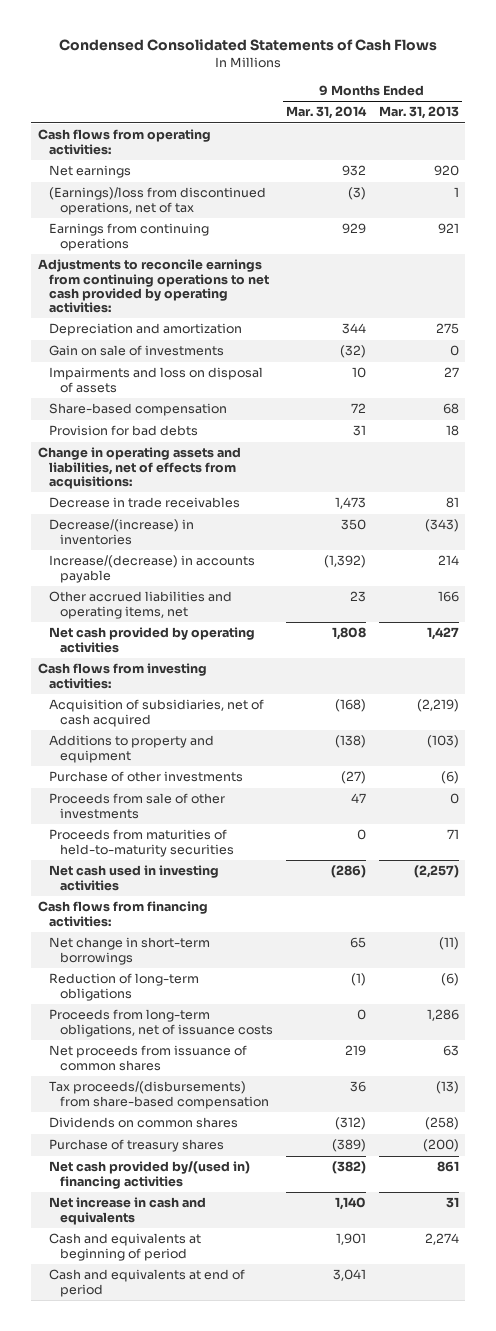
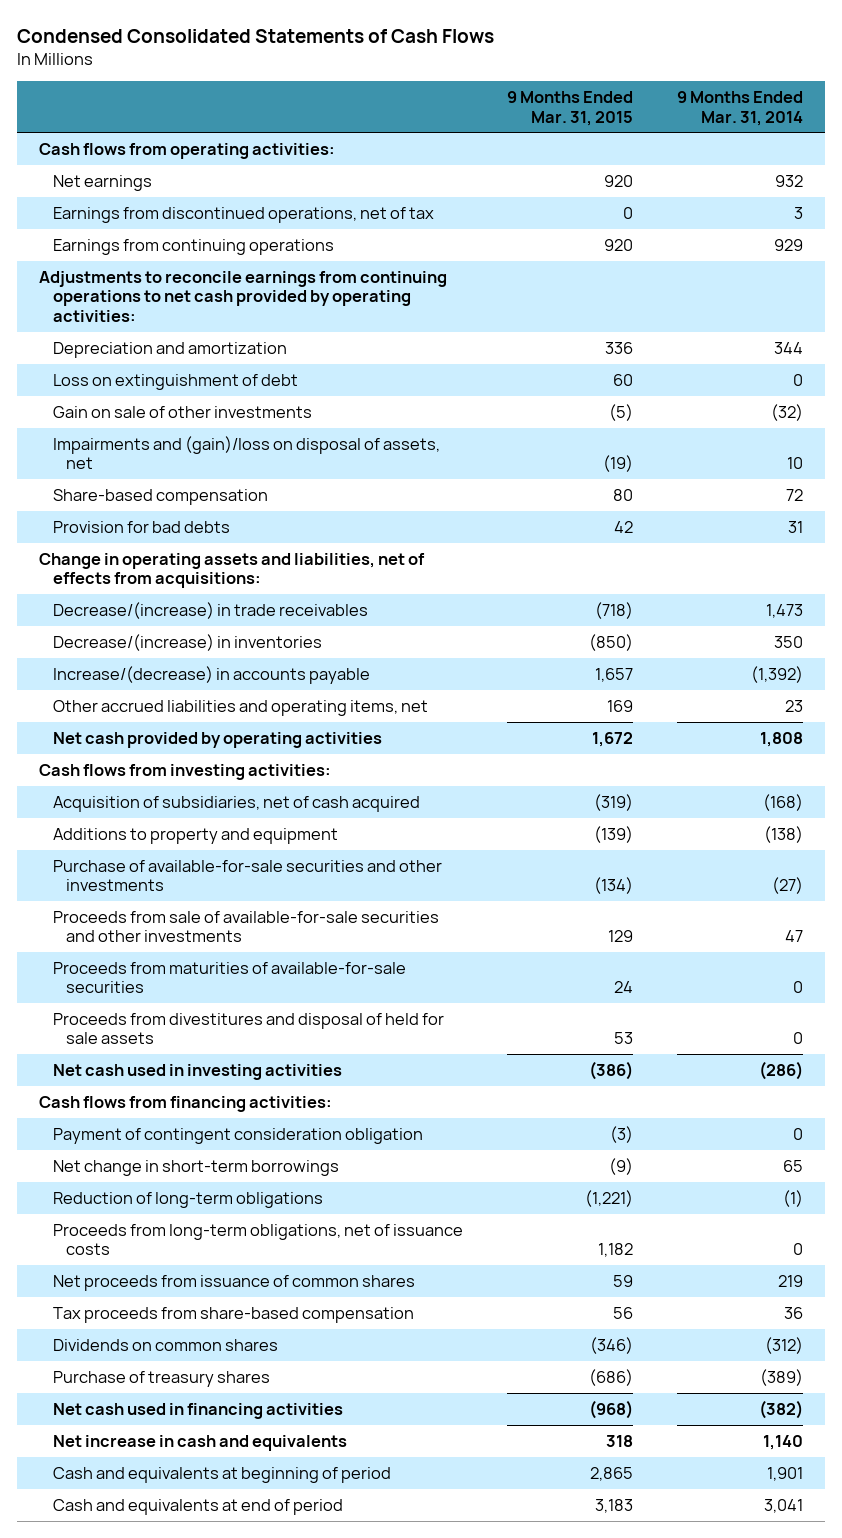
- | 9 Months Ended Mar. 31, 2014 | 9 Months Ended Mar. 31, 2013
+ | 9 Months Ended Mar. 31, 2015 | 9 Months Ended Mar. 31, 2014
- (Earnings)/loss from discontinued operations, net of tax | (3) | 1
+ Earnings from discontinued operations, net of tax | 0 | 3
- Gain on sale of investments | (32) | 0
- Impairments and loss on disposal of assets | 10 | 27
+ Loss on extinguishment of debt | 60 | 0
+ Gain on sale of other investments | (5) | (32)
+ Impairments and (gain)/loss on disposal of assets, net | (19) | 10
- Decrease in trade receivables | 1,473 | 81
+ Decrease/(increase) in trade receivables | (718) | 1,473
- Purchase of other investments | (27) | (6)
- Proceeds from sale of other investments | 47 | 0
- Proceeds from maturities of held-to-maturity securities | 0 | 71
+ Purchase of available-for-sale securities and other investments | (134) | (27)
+ Proceeds from sale of available-for-sale securities and other investments | 129 | 47
+ Proceeds from maturities of available-for-sale securities | 24 | 0
+ Proceeds from divestitures and disposal of held for sale assets | 53 | 0
+ Payment of contingent consideration obligation | (3) | 0
- Tax proceeds/(disbursements) from share-based compensation | 36 | (13)
+ Tax proceeds from share-based compensation | 56 | 36
- Net cash provided by/(used in) financing activities | (382) | 861
+ Net cash used in financing activities | (968) | (382)

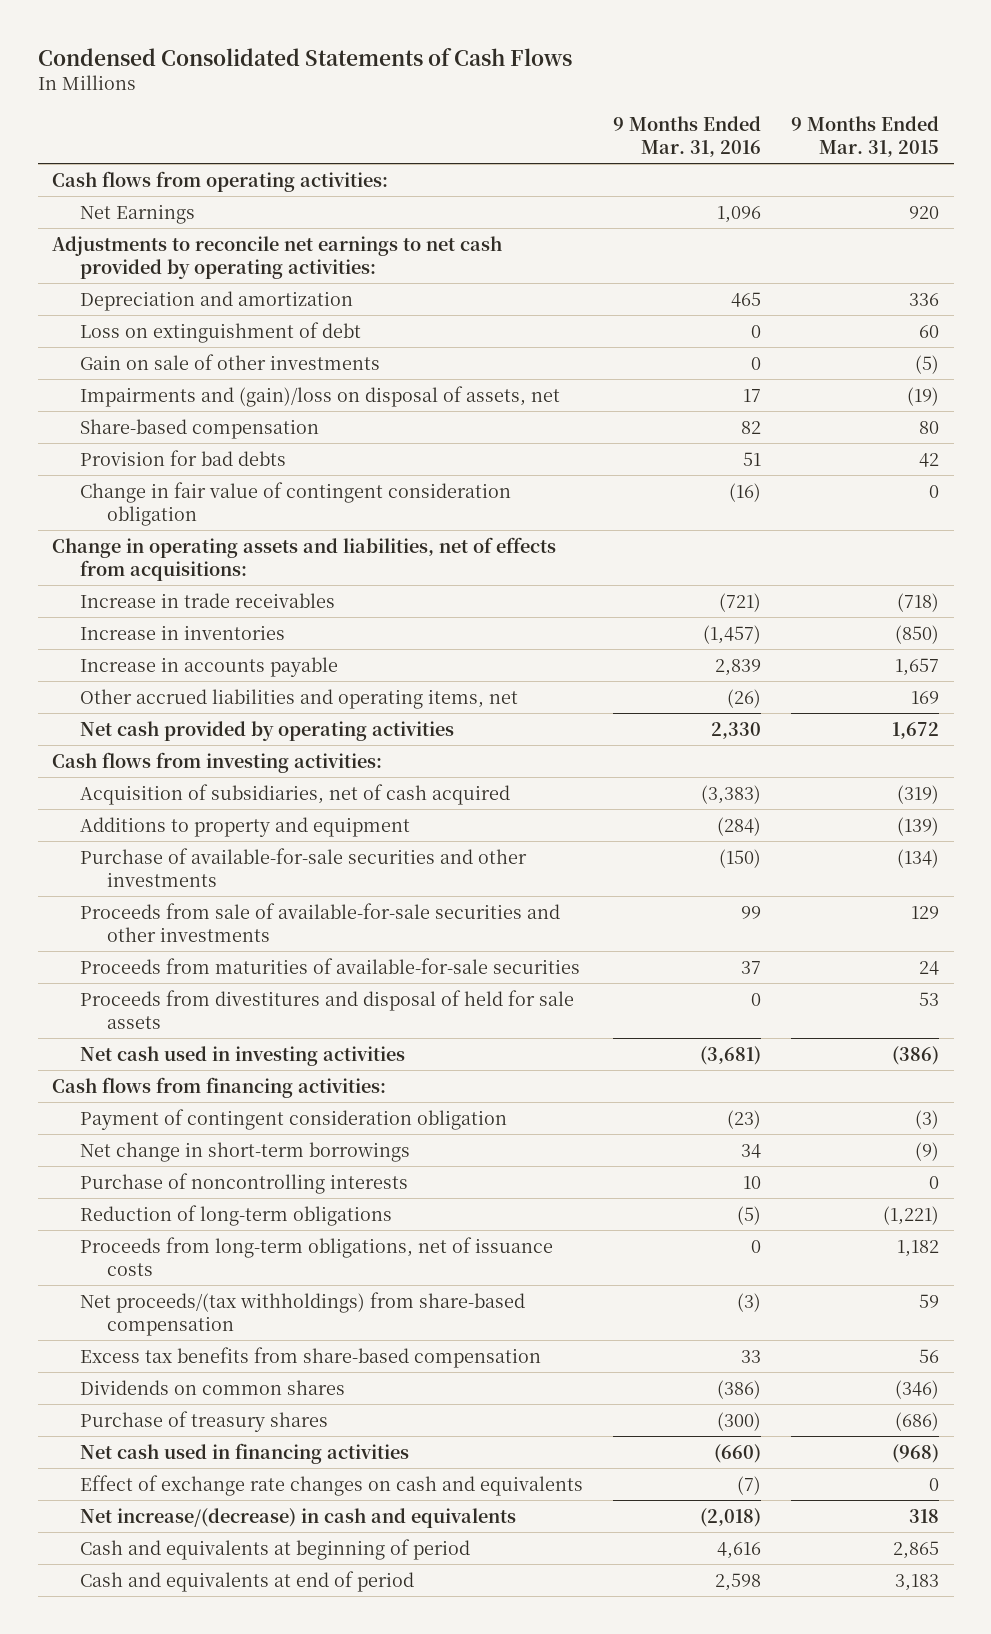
- | 9 Months Ended Mar. 31, 2015 | 9 Months Ended Mar. 31, 2014
+ | 9 Months Ended Mar. 31, 2016 | 9 Months Ended Mar. 31, 2015
- Net earnings | 920 | 932
- Earnings from discontinued operations, net of tax | 0 | 3
- Earnings from continuing operations | 920 | 929
- Adjustments to reconcile earnings from continuing operations to net cash provided by operating activities:
+ Net Earnings | 1,096 | 920
+ Adjustments to reconcile net earnings to net cash provided by operating activities:
+ Change in fair value of contingent consideration obligation | (16) | 0
- Decrease/(increase) in trade receivables | (718) | 1,473
- Decrease/(increase) in inventories | (850) | 350
- Increase/(decrease) in accounts payable | 1,657 | (1,392)
+ Increase in trade receivables | (721) | (718)
+ Increase in inventories | (1,457) | (850)
+ Increase in accounts payable | 2,839 | 1,657
+ Purchase of noncontrolling interests | 10 | 0
- Net proceeds from issuance of common shares | 59 | 219
- Tax proceeds from share-based compensation | 56 | 36
+ Net proceeds/(tax withholdings) from share-based compensation | (3) | 59
+ Excess tax benefits from share-based compensation | 33 | 56
- Net increase in cash and equivalents | 318 | 1,140
+ Effect of exchange rate changes on cash and equivalents | (7) | 0
+ Net increase/(decrease) in cash and equivalents | (2,018) | 318

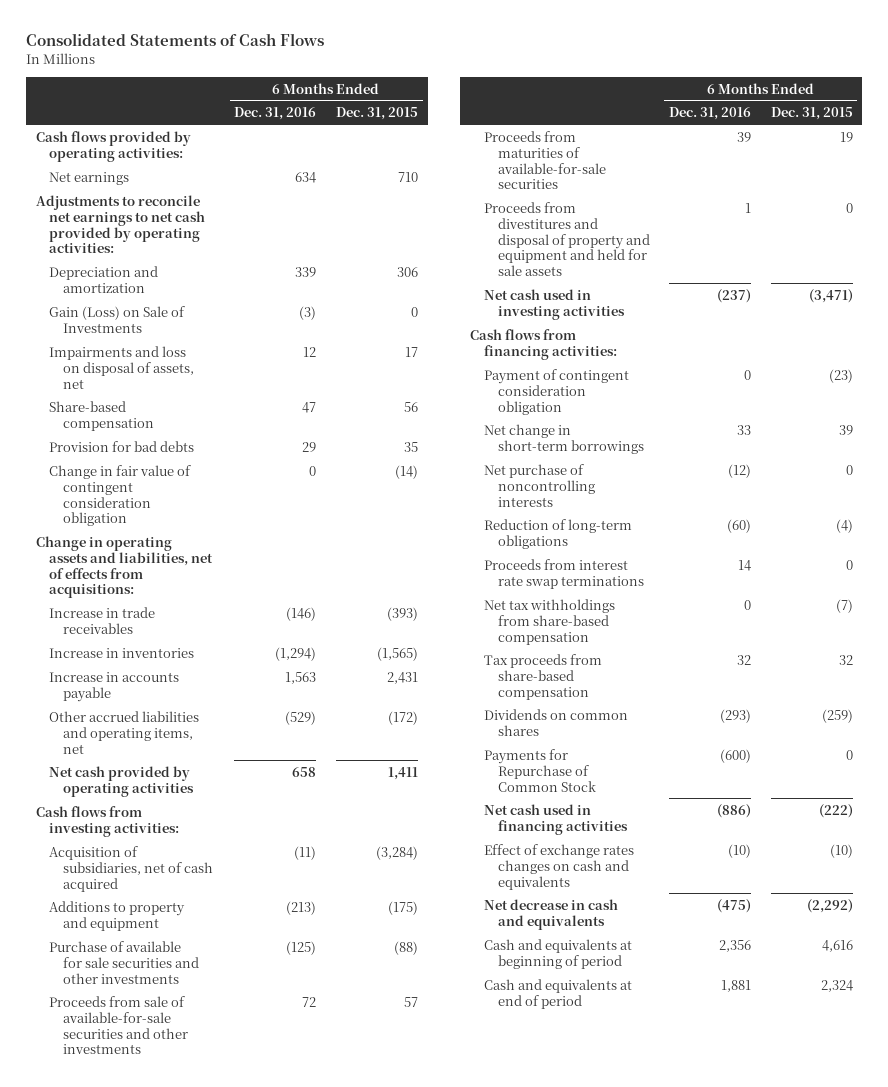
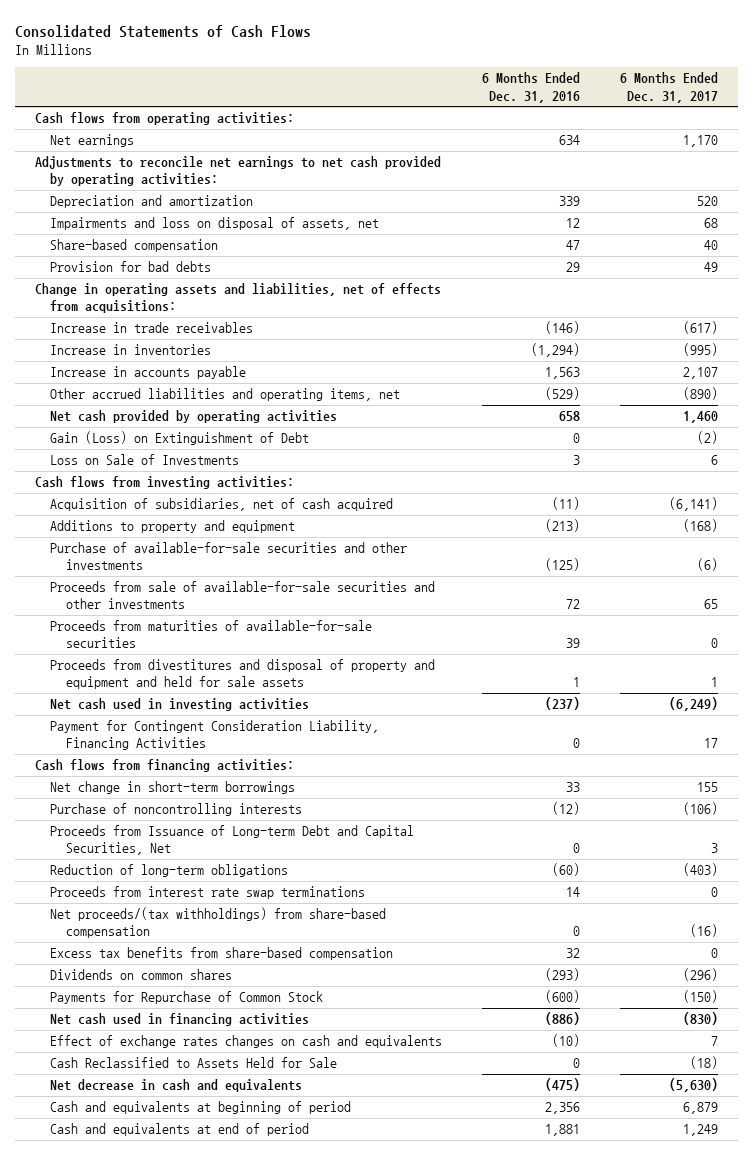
- | 6 Months Ended Dec. 31, 2016 | 6 Months Ended Dec. 31, 2015
+ | 6 Months Ended Dec. 31, 2016 | 6 Months Ended Dec. 31, 2017
- Cash flows provided by operating activities:
+ Cash flows from operating activities:
- Gain (Loss) on Sale of Investments | (3) | 0
- Change in fair value of contingent consideration obligation | 0 | (14)
+ Gain (Loss) on Extinguishment of Debt | 0 | (2)
+ Loss on Sale of Investments | 3 | 6
- Purchase of available for sale securities and other investments | (125) | (88)
+ Purchase of available-for-sale securities and other investments | (125) | (6)
+ Payment for Contingent Consideration Liability, Financing Activities | 0 | 17
- Payment of contingent consideration obligation | 0 | (23)
- Net purchase of noncontrolling interests | (12) | 0
+ Purchase of noncontrolling interests | (12) | (106)
+ Proceeds from Issuance of Long-term Debt and Capital Securities, Net | 0 | 3
- Net tax withholdings from share-based compensation | 0 | (7)
- Tax proceeds from share-based compensation | 32 | 32
+ Net proceeds/(tax withholdings) from share-based compensation | 0 | (16)
+ Excess tax benefits from share-based compensation | 32 | 0
+ Cash Reclassified to Assets Held for Sale | 0 | (18)

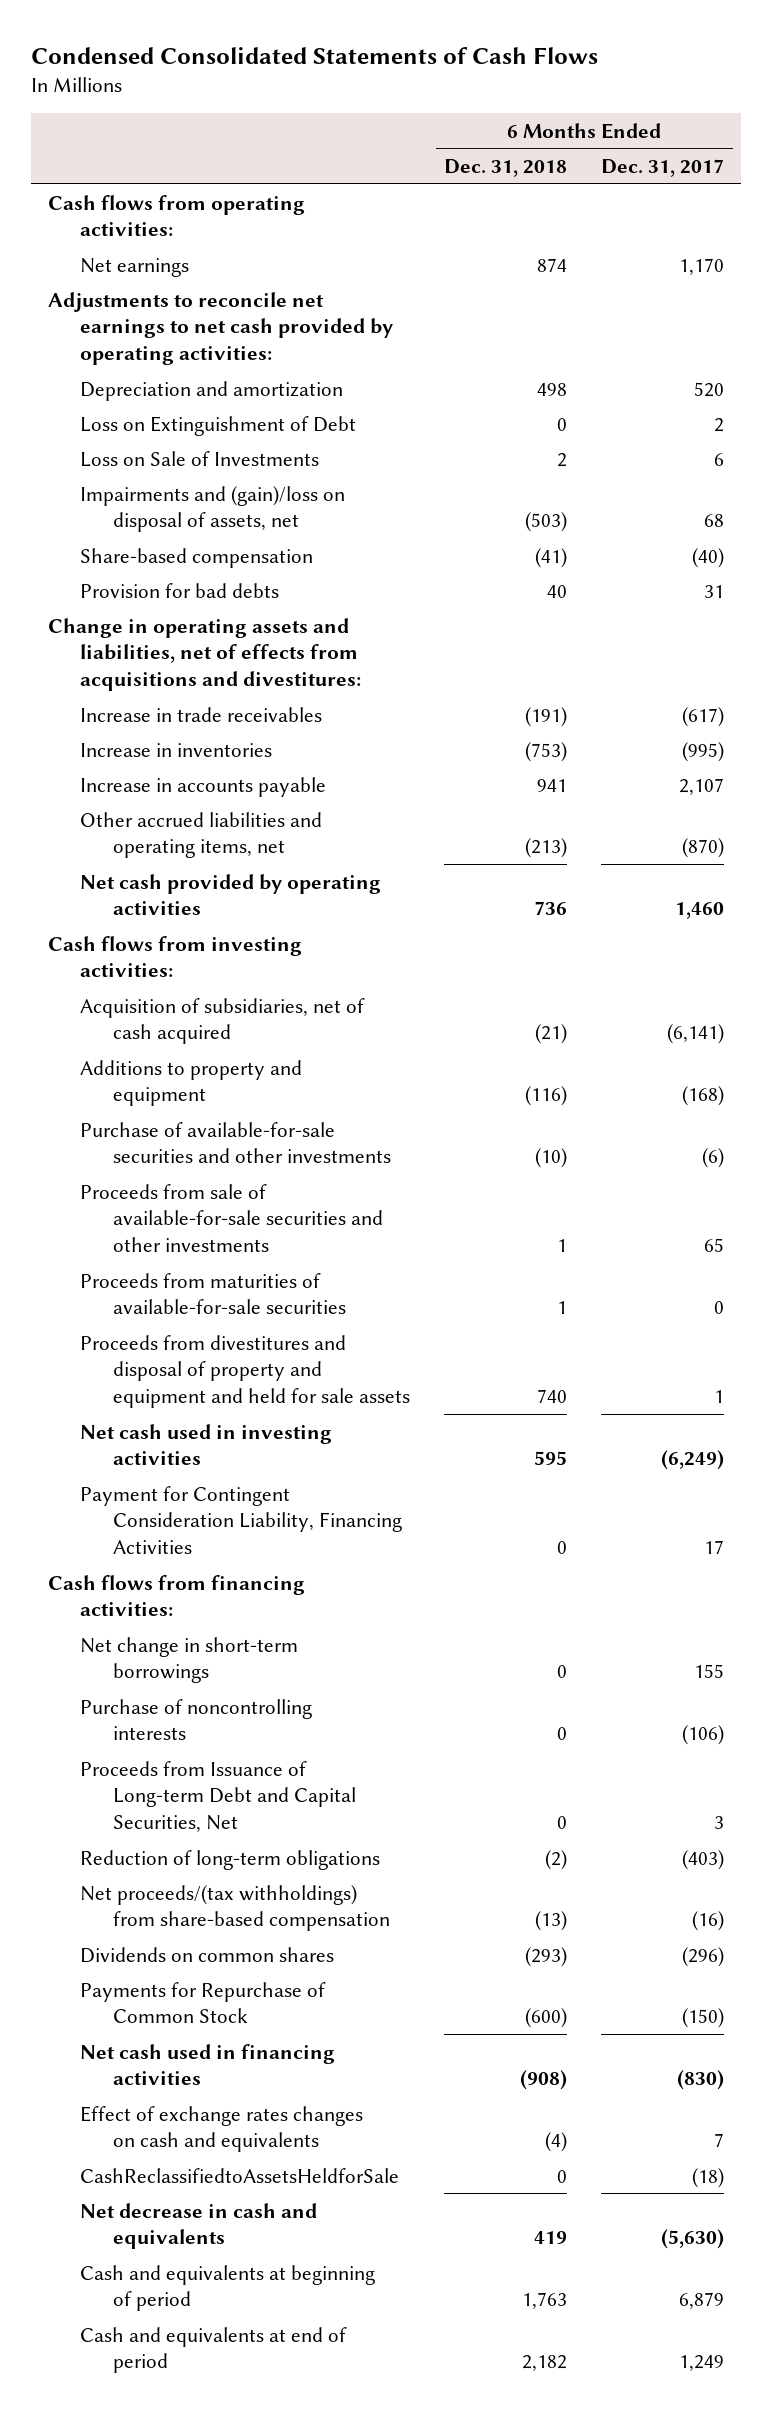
- Consolidated Statements of Cash Flows
+ Condensed Consolidated Statements of Cash Flows
- | 6 Months Ended Dec. 31, 2016 | 6 Months Ended Dec. 31, 2017
+ | 6 Months Ended Dec. 31, 2018 | 6 Months Ended Dec. 31, 2017
- Impairments and loss on disposal of assets, net | 12 | 68
- Share-based compensation | 47 | 40
- Provision for bad debts | 29 | 49
- Change in operating assets and liabilities, net of effects from acquisitions:
+ Loss on Extinguishment of Debt | 0 | 2
moved up: Loss on Sale of Investments | 2 | 6
+ Impairments and (gain)/loss on disposal of assets, net | (503) | 68
+ Share-based compensation | (41) | (40)
+ Provision for bad debts | 40 | 31
+ Change in operating assets and liabilities, net of effects from acquisitions and divestitures:
- Other accrued liabilities and operating items, net | (529) | (890)
+ Other accrued liabilities and operating items, net | (213) | (870)
- Gain (Loss) on Extinguishment of Debt | 0 | (2)
- Proceeds from interest rate swap terminations | 14 | 0
- Excess tax benefits from share-based compensation | 32 | 0
- Cash Reclassified to Assets Held for Sale | 0 | (18)
+ CashReclassifiedtoAssetsHeldforSale | 0 | (18)

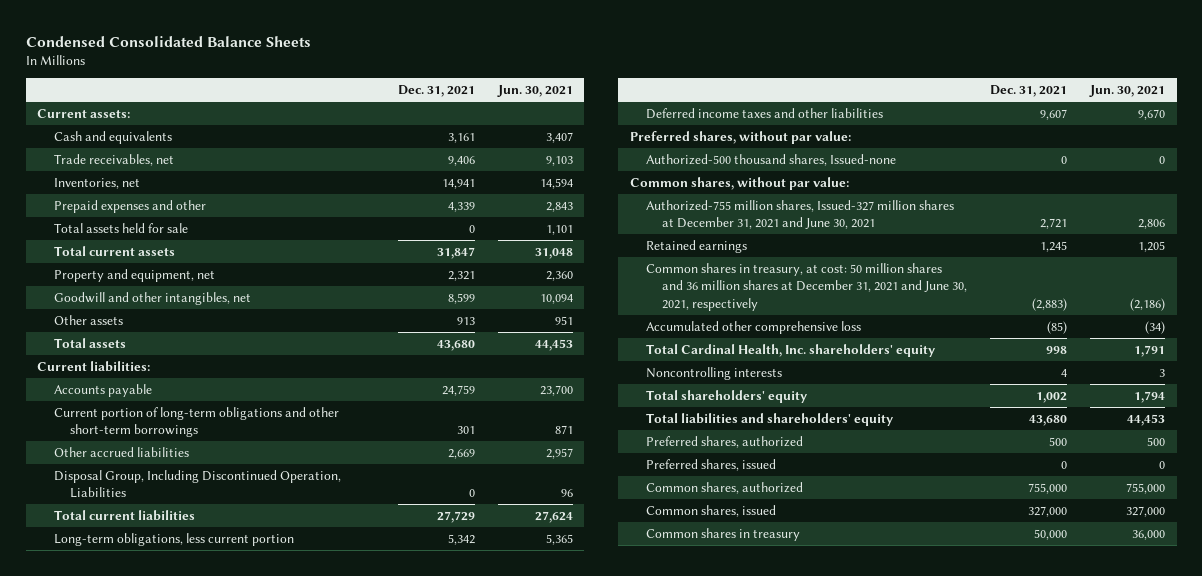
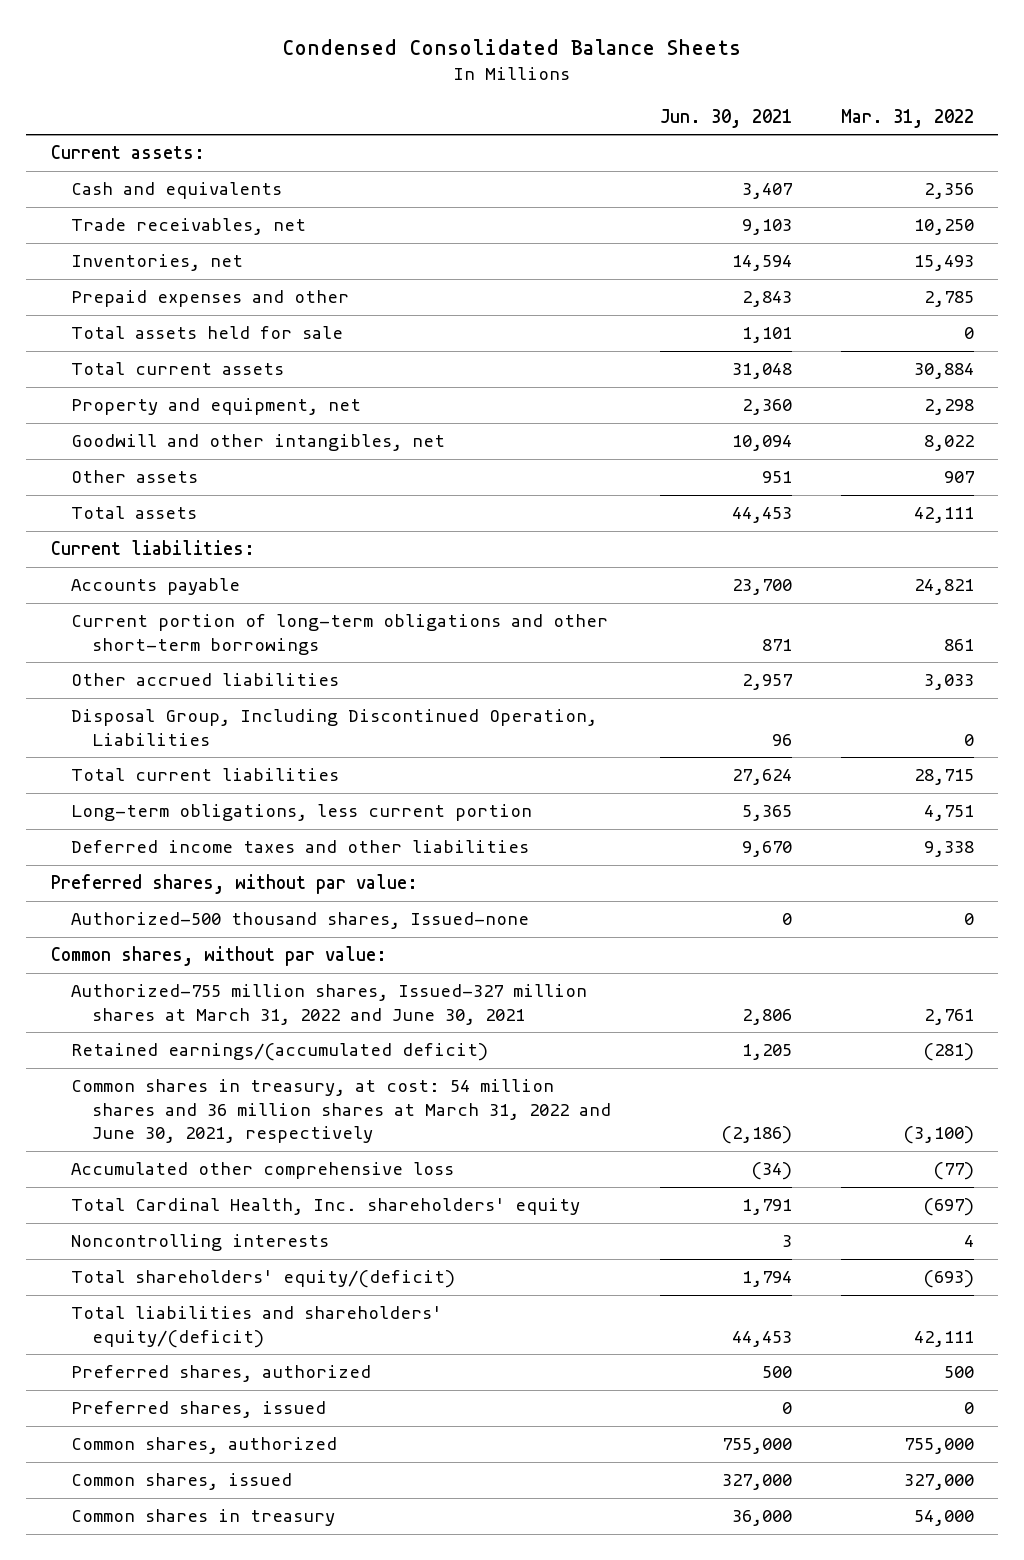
- | Dec. 31, 2021 | Jun. 30, 2021
+ | Jun. 30, 2021 | Mar. 31, 2022
- Authorized-755 million shares, Issued-327 million shares at December 31, 2021 and June 30, 2021 | 2,721 | 2,806
- Retained earnings | 1,245 | 1,205
- Common shares in treasury, at cost: 50 million shares and 36 million shares at December 31, 2021 and June 30, 2021, respectively | (2,883) | (2,186)
+ Authorized-755 million shares, Issued-327 million shares at March 31, 2022 and June 30, 2021 | 2,806 | 2,761
+ Retained earnings/(accumulated deficit) | 1,205 | (281)
+ Common shares in treasury, at cost: 54 million shares and 36 million shares at March 31, 2022 and June 30, 2021, respectively | (2,186) | (3,100)
- Total shareholders' equity | 1,002 | 1,794
- Total liabilities and shareholders' equity | 43,680 | 44,453
+ Total shareholders' equity/(deficit) | 1,794 | (693)
+ Total liabilities and shareholders' equity/(deficit) | 44,453 | 42,111

